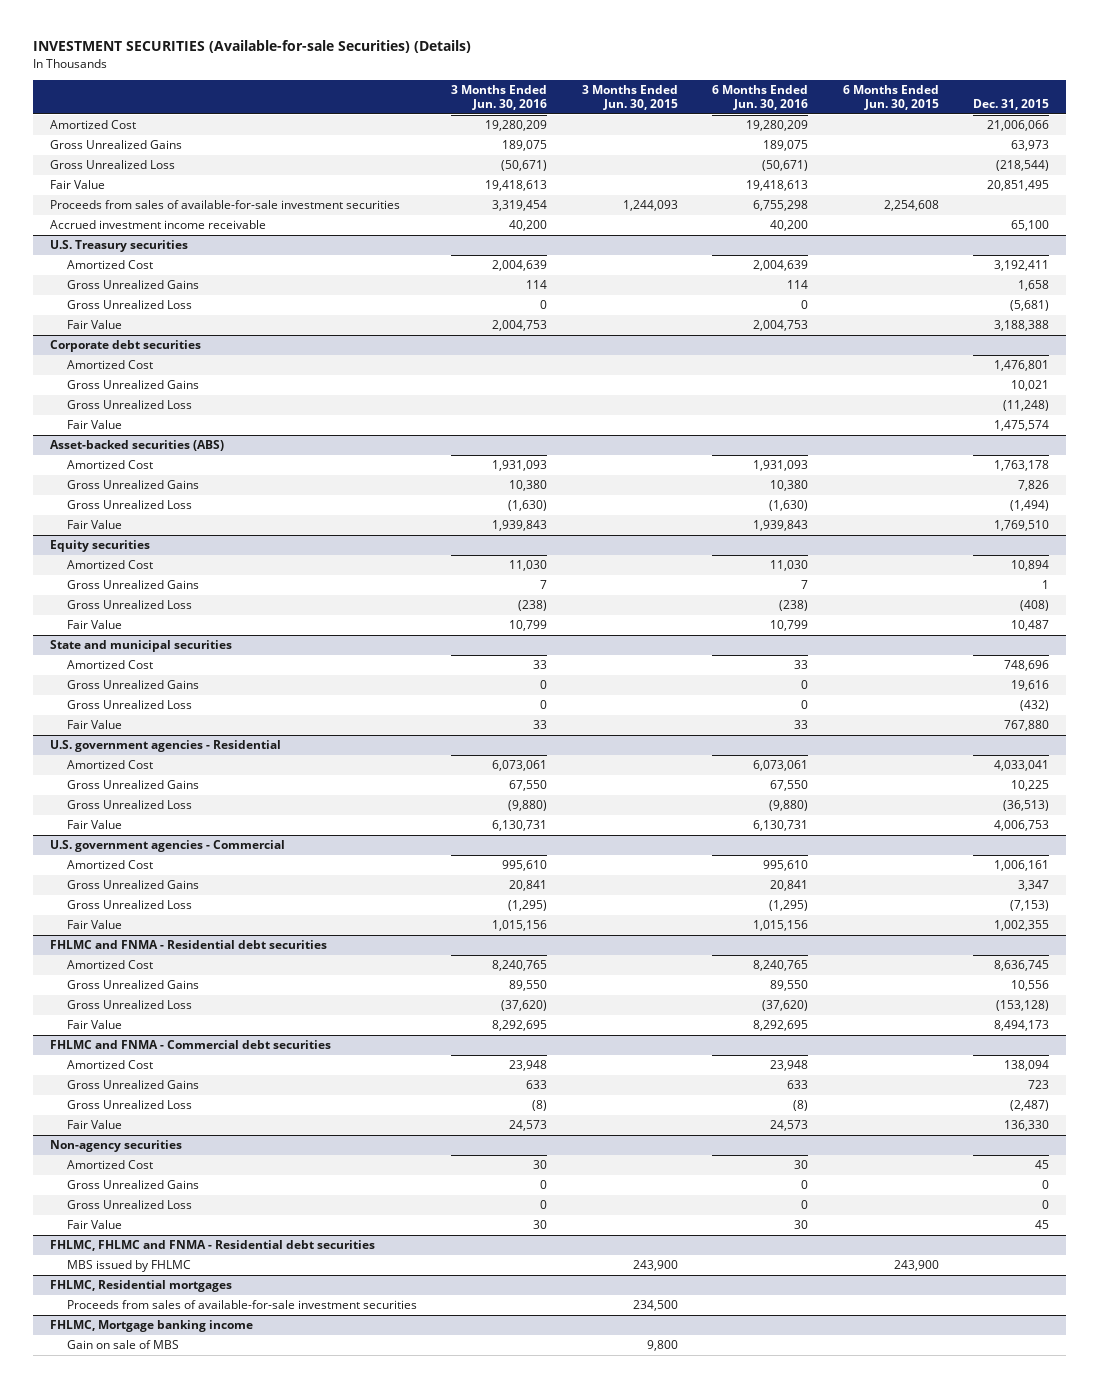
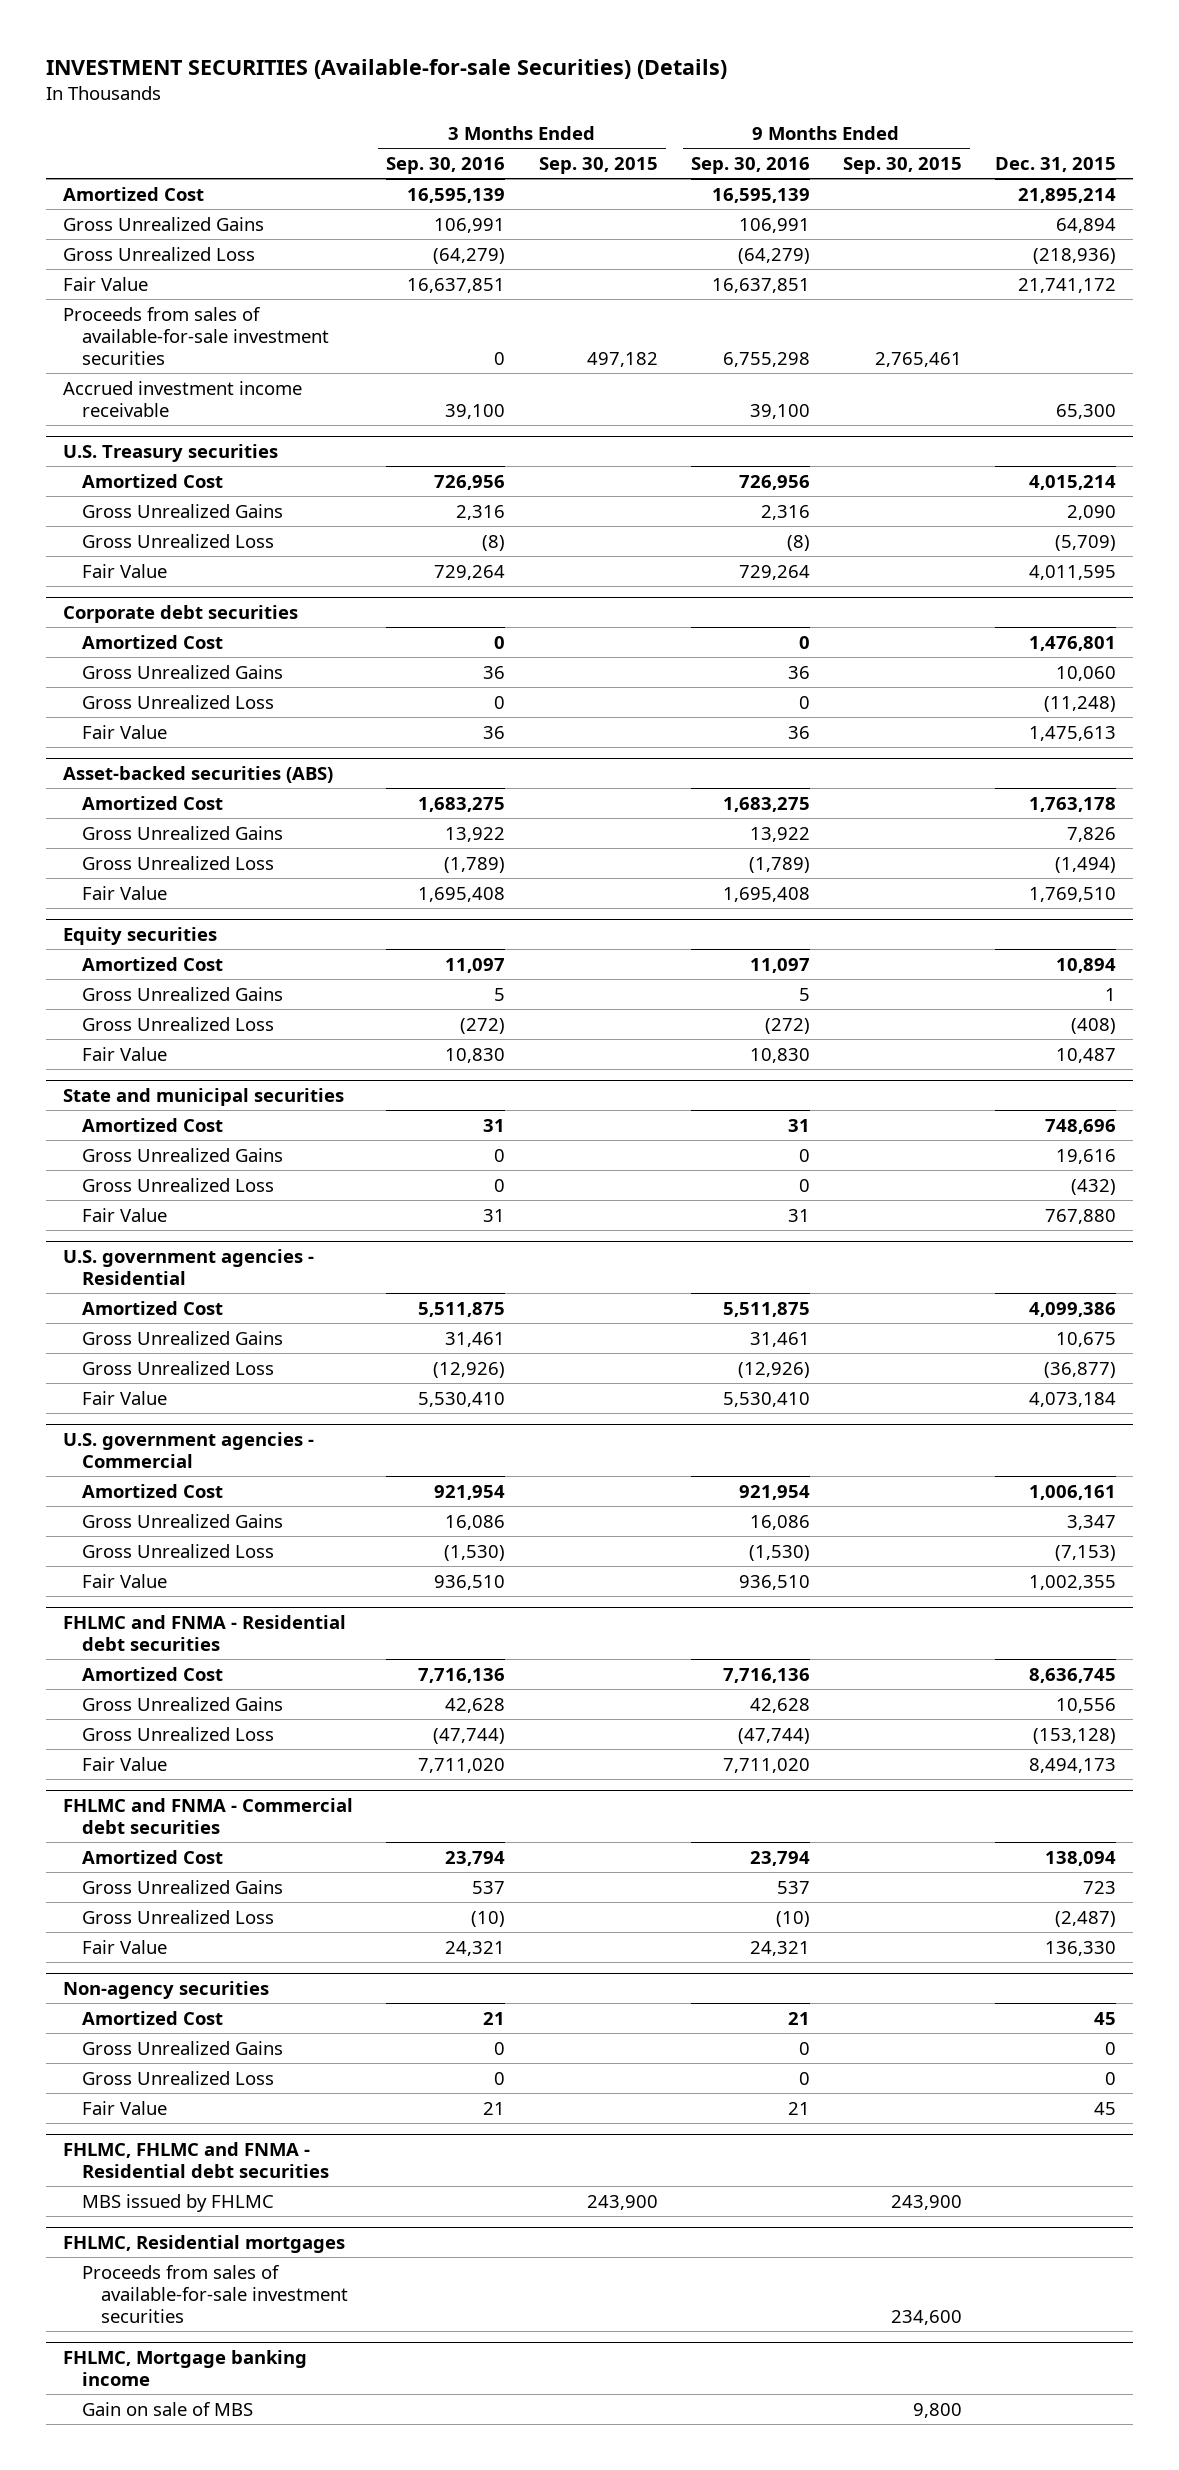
- | 3 Months Ended Jun. 30, 2016 | 3 Months Ended Jun. 30, 2015 | 6 Months Ended Jun. 30, 2016 | 6 Months Ended Jun. 30, 2015 | Dec. 31, 2015
+ | 3 Months Ended Sep. 30, 2016 | 3 Months Ended Sep. 30, 2015 | 9 Months Ended Sep. 30, 2016 | 9 Months Ended Sep. 30, 2015 | Dec. 31, 2015
- Amortized Cost | 19,280,209 | | 19,280,209 | | 21,006,066
- Gross Unrealized Gains | 189,075 | | 189,075 | | 63,973
- Gross Unrealized Loss | (50,671) | | (50,671) | | (218,544)
- Fair Value | 19,418,613 | | 19,418,613 | | 20,851,495
+ Amortized Cost | 16,595,139 | | 16,595,139 | | 21,895,214
+ Gross Unrealized Gains | 106,991 | | 106,991 | | 64,894
+ Gross Unrealized Loss | (64,279) | | (64,279) | | (218,936)
+ Fair Value | 16,637,851 | | 16,637,851 | | 21,741,172
- Accrued investment income receivable | 40,200 | | 40,200 | | 65,100
+ Accrued investment income receivable | 39,100 | | 39,100 | | 65,300
@ U.S. Treasury securities
- Amortized Cost | 2,004,639 | | 2,004,639 | | 3,192,411
- Gross Unrealized Gains | 114 | | 114 | | 1,658
- Gross Unrealized Loss | 0 | | 0 | | (5,681)
- Fair Value | 2,004,753 | | 2,004,753 | | 3,188,388
+ Amortized Cost | 726,956 | | 726,956 | | 4,015,214
+ Gross Unrealized Gains | 2,316 | | 2,316 | | 2,090
+ Gross Unrealized Loss | (8) | | (8) | | (5,709)
+ Fair Value | 729,264 | | 729,264 | | 4,011,595
@ Corporate debt securities
- Gross Unrealized Gains | | | | | 10,021
+ Gross Unrealized Gains | 36 | | 36 | | 10,060
- Fair Value | | | | | 1,475,574
+ Fair Value | 36 | | 36 | | 1,475,613
@ U.S. government agencies - Residential
- Amortized Cost | 6,073,061 | | 6,073,061 | | 4,033,041
- Gross Unrealized Gains | 67,550 | | 67,550 | | 10,225
- Gross Unrealized Loss | (9,880) | | (9,880) | | (36,513)
- Fair Value | 6,130,731 | | 6,130,731 | | 4,006,753
+ Amortized Cost | 5,511,875 | | 5,511,875 | | 4,099,386
+ Gross Unrealized Gains | 31,461 | | 31,461 | | 10,675
+ Gross Unrealized Loss | (12,926) | | (12,926) | | (36,877)
+ Fair Value | 5,530,410 | | 5,530,410 | | 4,073,184

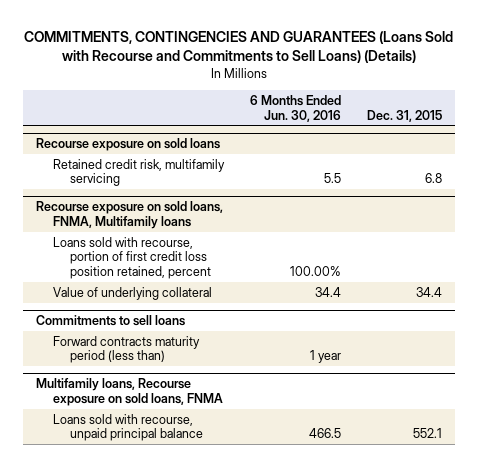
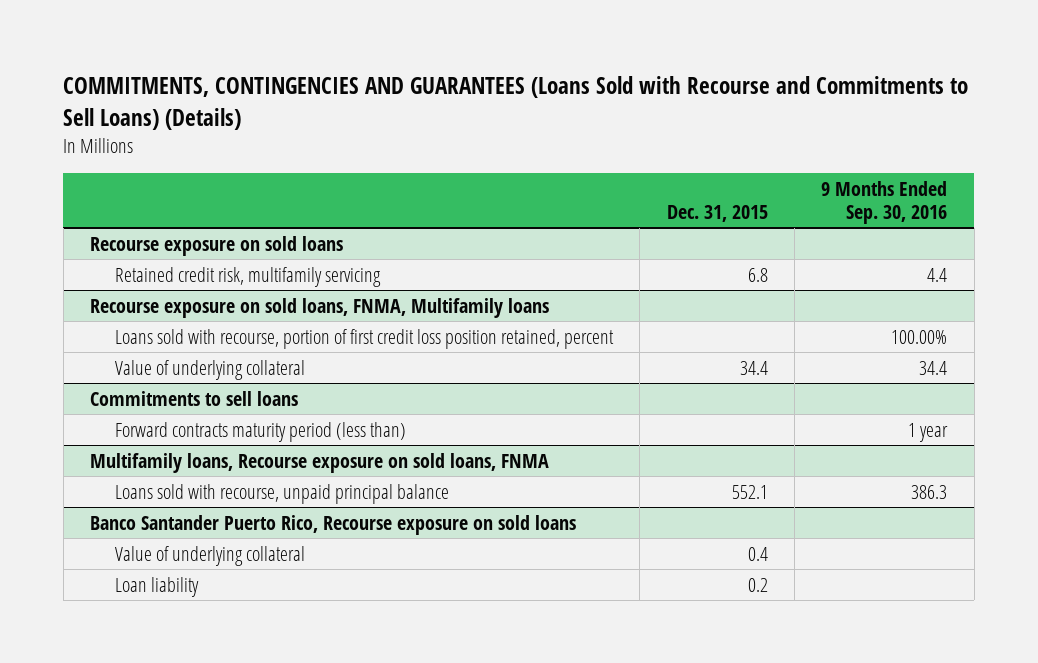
- | 6 Months Ended Jun. 30, 2016 | Dec. 31, 2015
+ | Dec. 31, 2015 | 9 Months Ended Sep. 30, 2016
+ Banco Santander Puerto Rico, Recourse exposure on sold loans
+ Value of underlying collateral | 0.4 |
+ Loan liability | 0.2 |

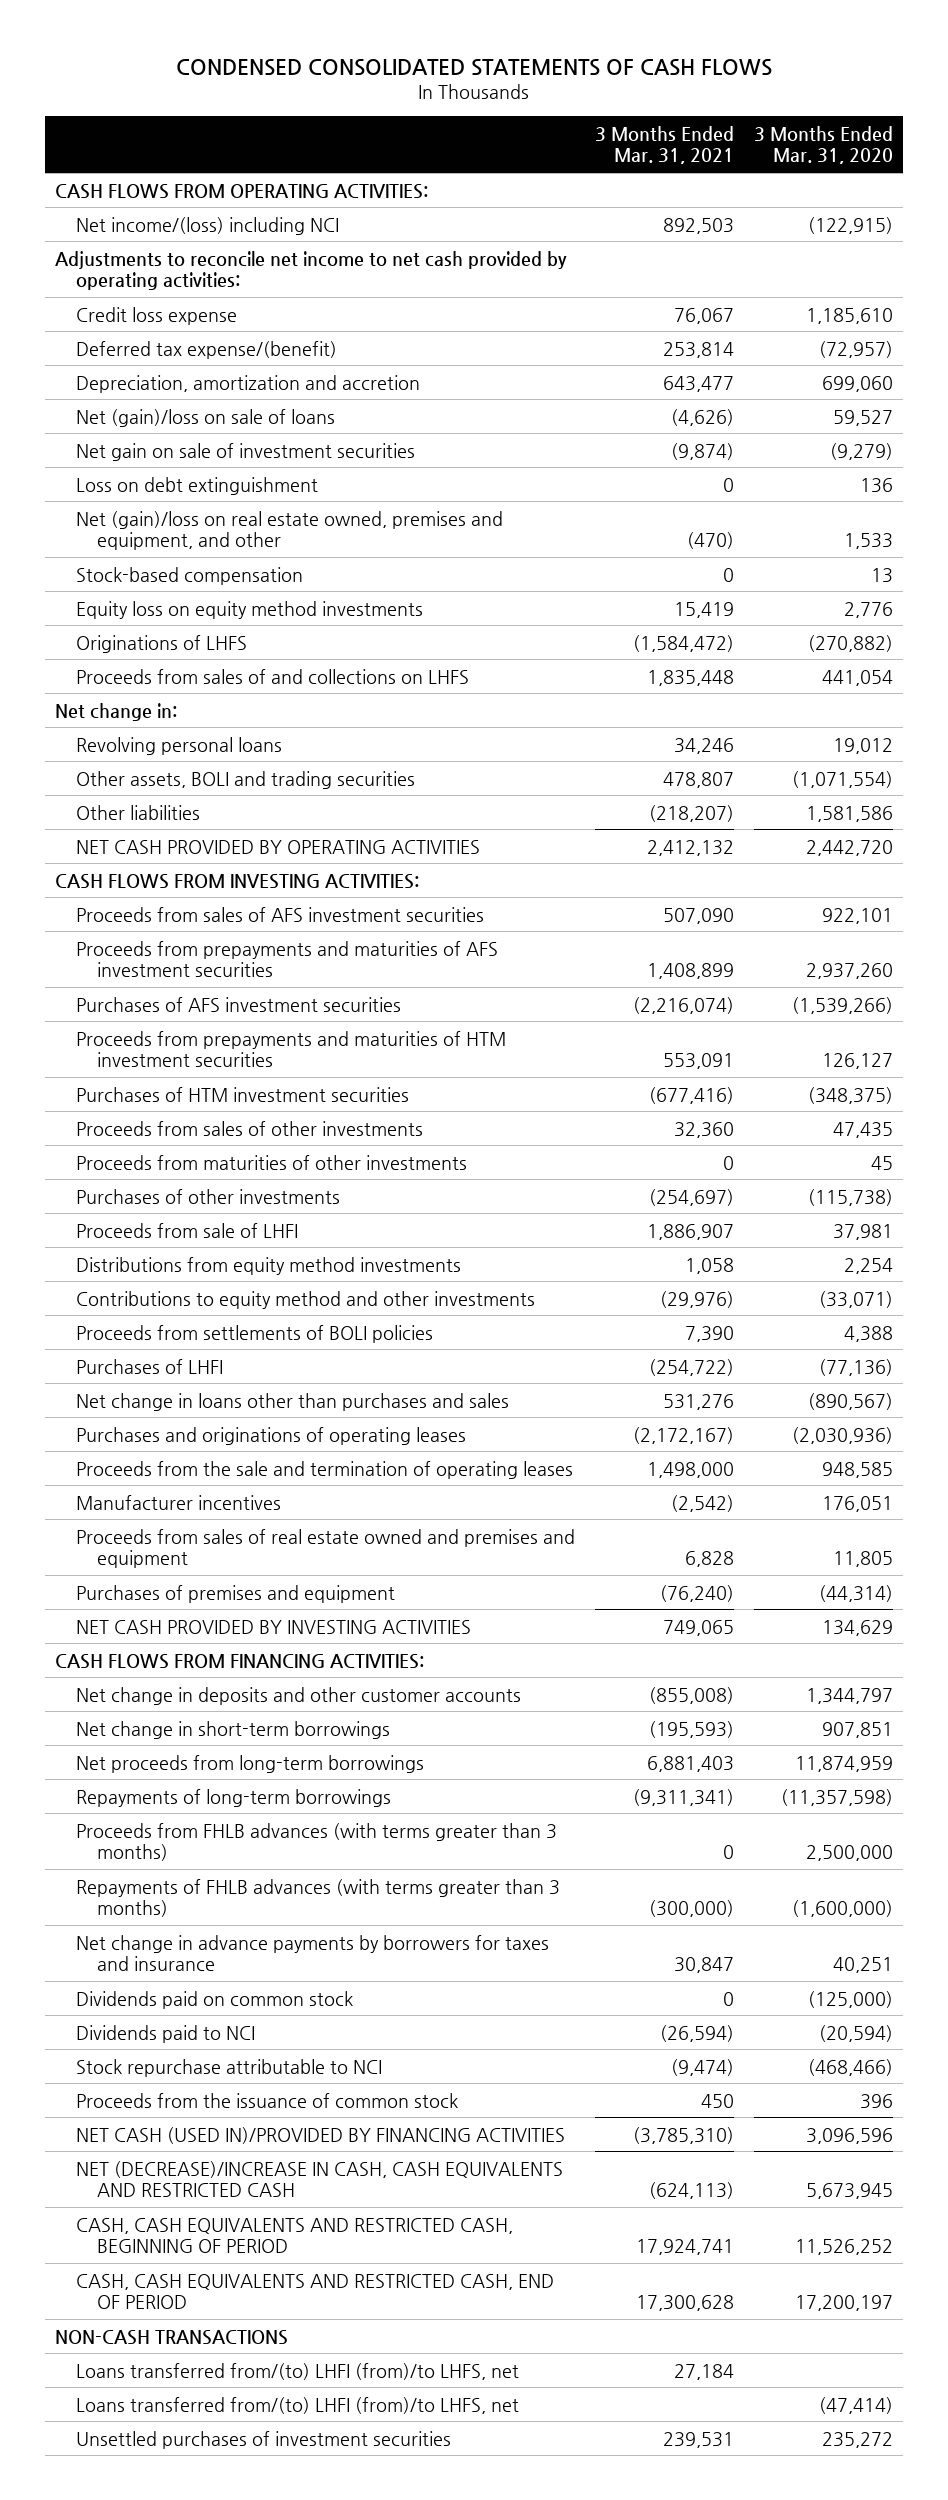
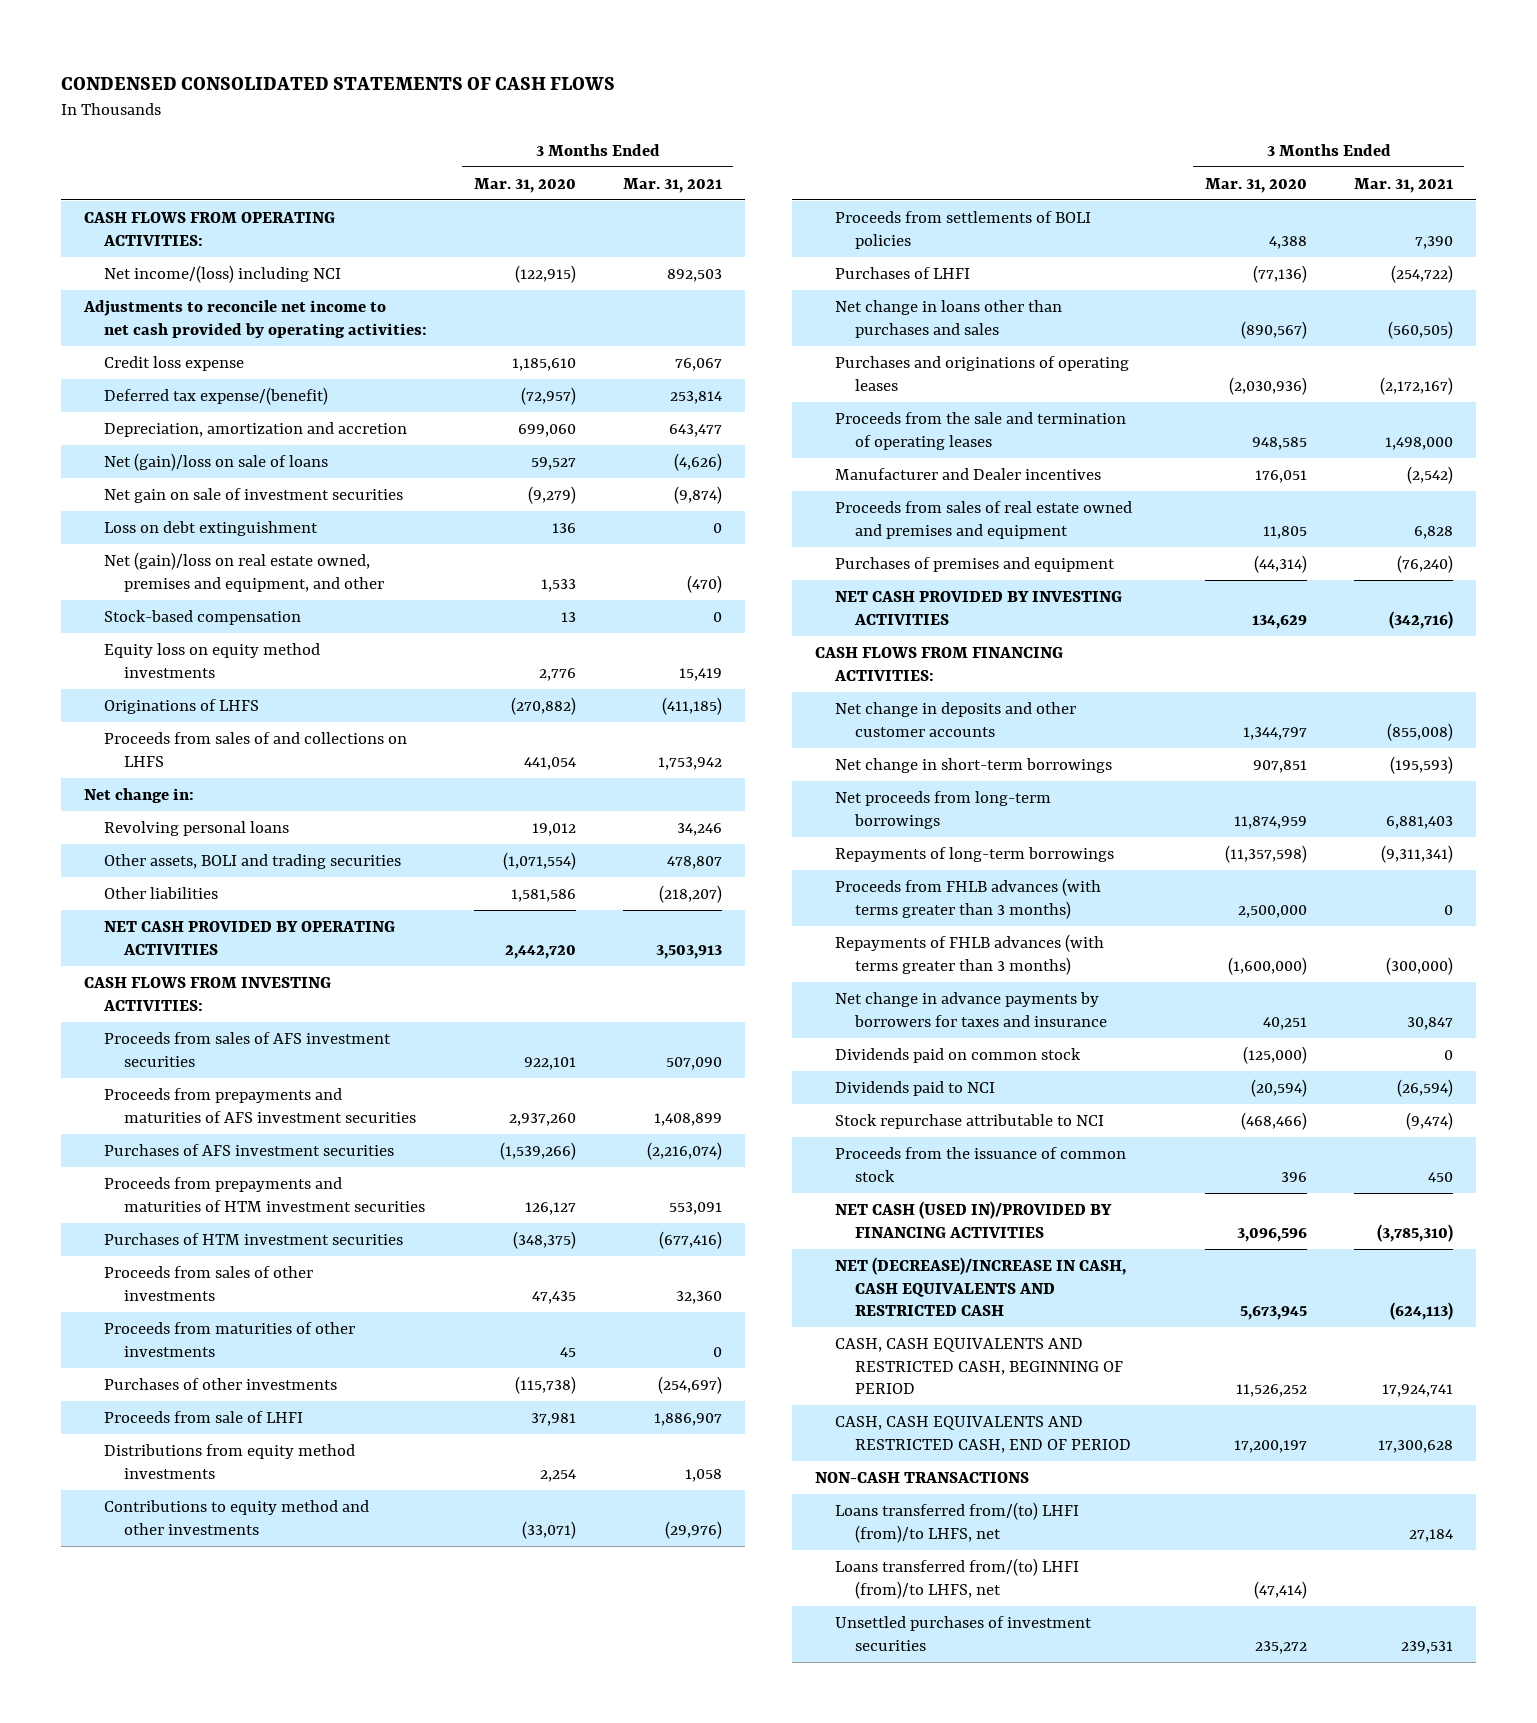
- | 3 Months Ended Mar. 31, 2021 | 3 Months Ended Mar. 31, 2020
+ | 3 Months Ended Mar. 31, 2020 | 3 Months Ended Mar. 31, 2021
- Originations of LHFS | (1,584,472) | (270,882)
- Proceeds from sales of and collections on LHFS | 1,835,448 | 441,054
+ Originations of LHFS | (270,882) | (411,185)
+ Proceeds from sales of and collections on LHFS | 441,054 | 1,753,942
- NET CASH PROVIDED BY OPERATING ACTIVITIES | 2,412,132 | 2,442,720
+ NET CASH PROVIDED BY OPERATING ACTIVITIES | 2,442,720 | 3,503,913
- Net change in loans other than purchases and sales | 531,276 | (890,567)
+ Net change in loans other than purchases and sales | (890,567) | (560,505)
- Manufacturer incentives | (2,542) | 176,051
+ Manufacturer and Dealer incentives | 176,051 | (2,542)
- NET CASH PROVIDED BY INVESTING ACTIVITIES | 749,065 | 134,629
+ NET CASH PROVIDED BY INVESTING ACTIVITIES | 134,629 | (342,716)

